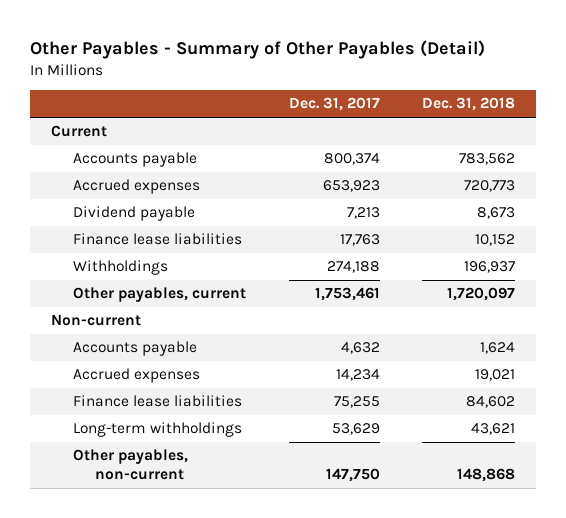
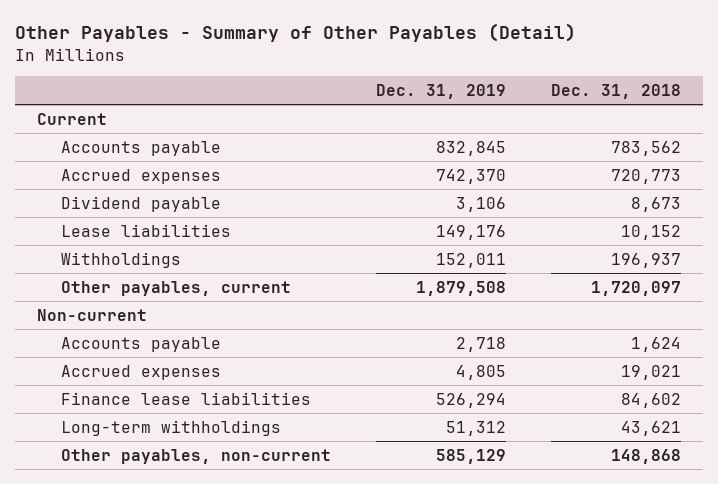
- | Dec. 31, 2017 | Dec. 31, 2018
+ | Dec. 31, 2019 | Dec. 31, 2018
- Finance lease liabilities | 17,763 | 10,152
+ Lease liabilities | 149,176 | 10,152

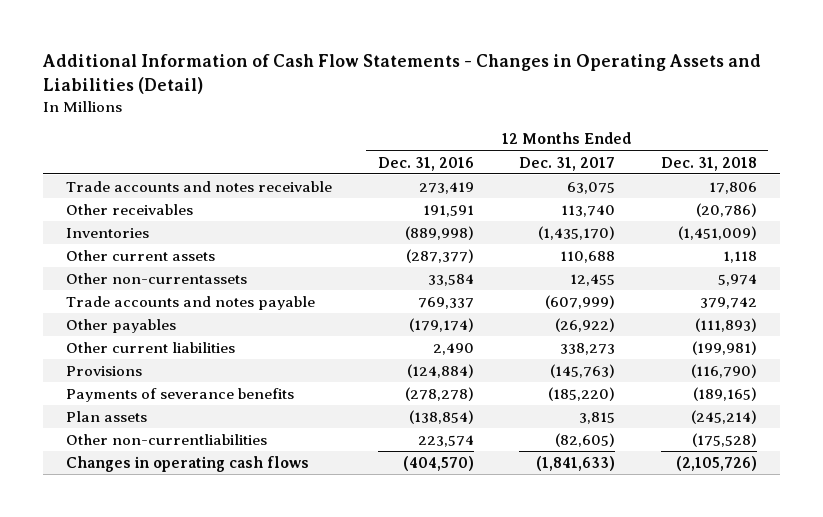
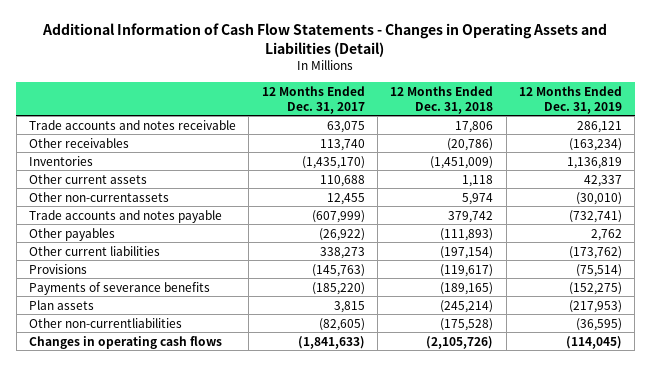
- | 12 Months Ended Dec. 31, 2016 | 12 Months Ended Dec. 31, 2017 | 12 Months Ended Dec. 31, 2018
+ | 12 Months Ended Dec. 31, 2017 | 12 Months Ended Dec. 31, 2018 | 12 Months Ended Dec. 31, 2019
- Other current liabilities | 2,490 | 338,273 | (199,981)
- Provisions | (124,884) | (145,763) | (116,790)
+ Other current liabilities | 338,273 | (197,154) | (173,762)
+ Provisions | (145,763) | (119,617) | (75,514)

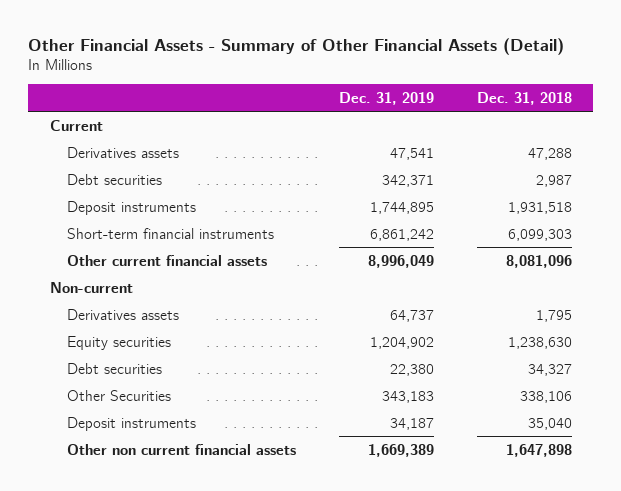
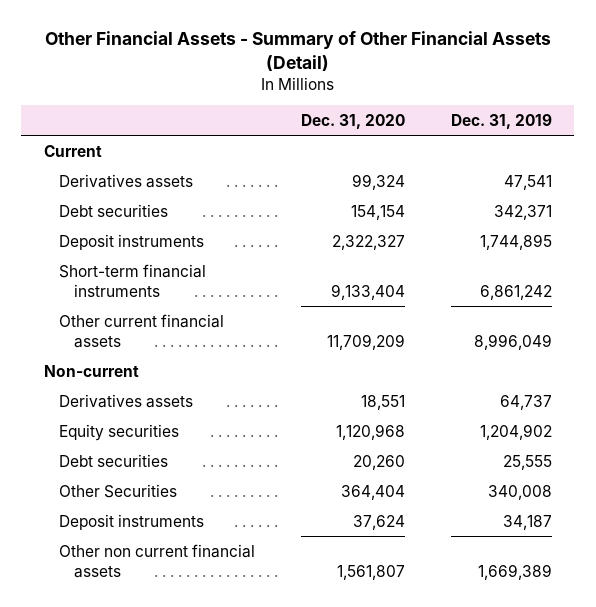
- | Dec. 31, 2019 | Dec. 31, 2018
+ | Dec. 31, 2020 | Dec. 31, 2019
- Debt securities | 22,380 | 34,327
- Other Securities | 343,183 | 338,106
+ Debt securities | 20,260 | 25,555
+ Other Securities | 364,404 | 340,008

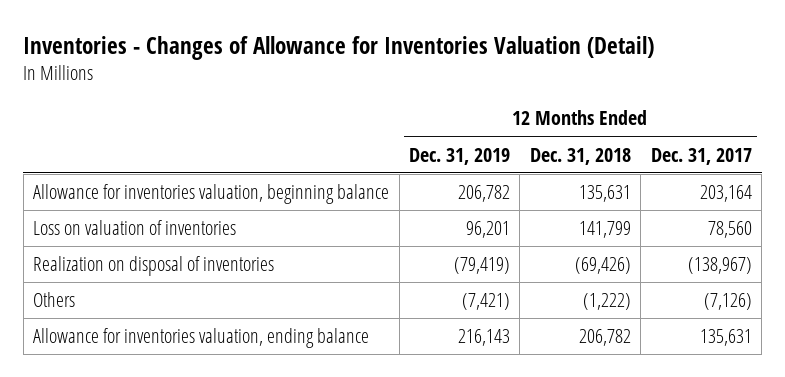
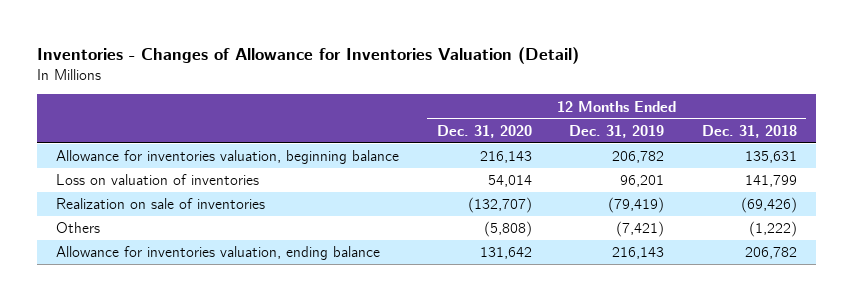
- | 12 Months Ended Dec. 31, 2019 | 12 Months Ended Dec. 31, 2018 | 12 Months Ended Dec. 31, 2017
+ | 12 Months Ended Dec. 31, 2020 | 12 Months Ended Dec. 31, 2019 | 12 Months Ended Dec. 31, 2018
- Realization on disposal of inventories | (79,419) | (69,426) | (138,967)
+ Realization on sale of inventories | (132,707) | (79,419) | (69,426)

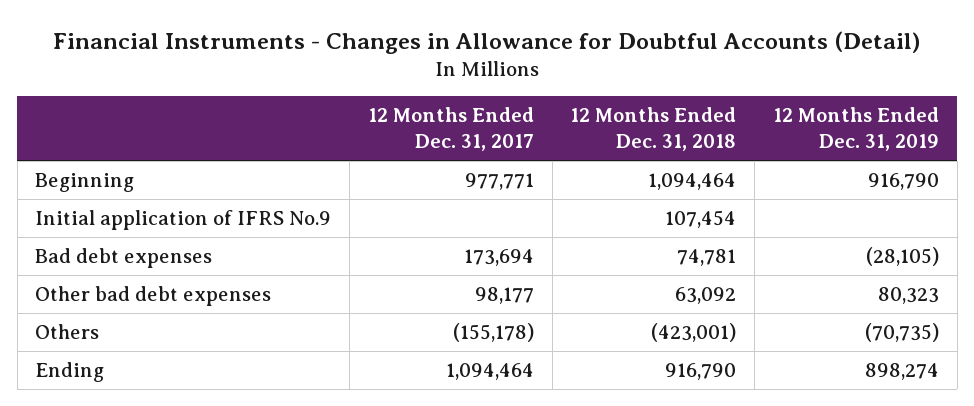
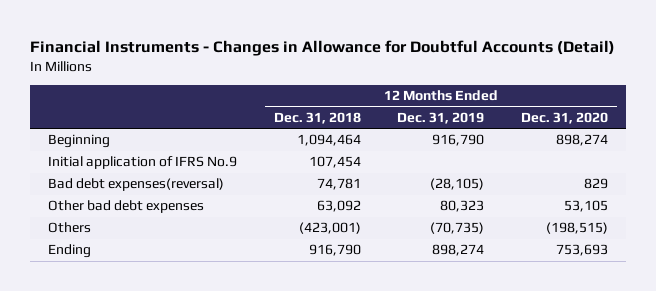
- | 12 Months Ended Dec. 31, 2017 | 12 Months Ended Dec. 31, 2018 | 12 Months Ended Dec. 31, 2019
+ | 12 Months Ended Dec. 31, 2018 | 12 Months Ended Dec. 31, 2019 | 12 Months Ended Dec. 31, 2020
- Bad debt expenses | 173,694 | 74,781 | (28,105)
+ Bad debt expenses(reversal) | 74,781 | (28,105) | 829

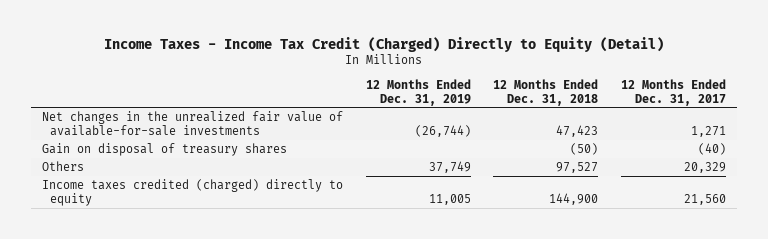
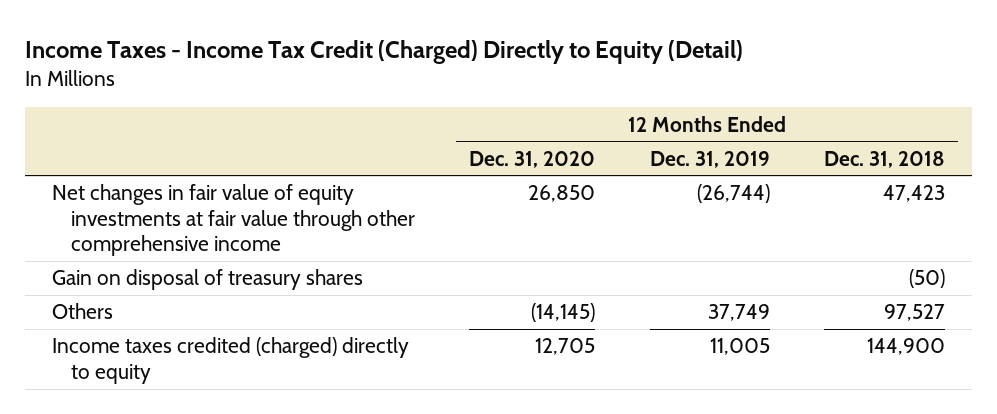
- | 12 Months Ended Dec. 31, 2019 | 12 Months Ended Dec. 31, 2018 | 12 Months Ended Dec. 31, 2017
+ | 12 Months Ended Dec. 31, 2020 | 12 Months Ended Dec. 31, 2019 | 12 Months Ended Dec. 31, 2018
- Net changes in the unrealized fair value of available-for-sale investments | (26,744) | 47,423 | 1,271
+ Net changes in fair value of equity investments at fair value through other comprehensive income | 26,850 | (26,744) | 47,423

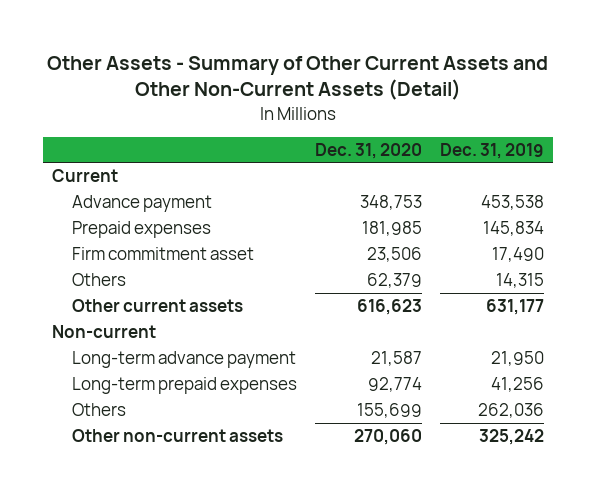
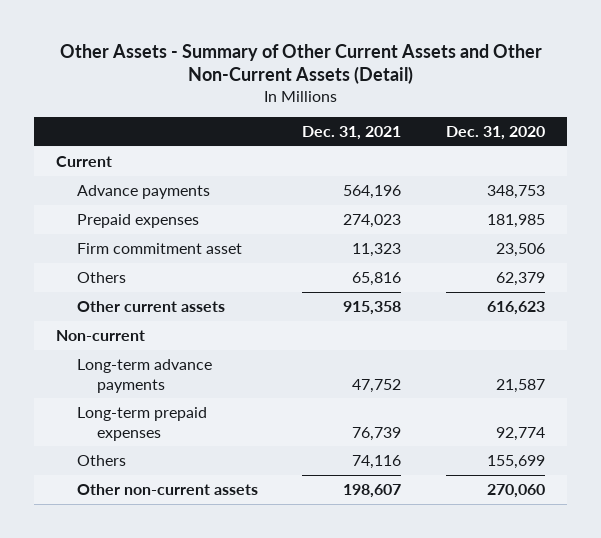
- | Dec. 31, 2020 | Dec. 31, 2019
+ | Dec. 31, 2021 | Dec. 31, 2020
- Advance payment | 348,753 | 453,538
+ Advance payments | 564,196 | 348,753
- Long-term advance payment | 21,587 | 21,950
+ Long-term advance payments | 47,752 | 21,587

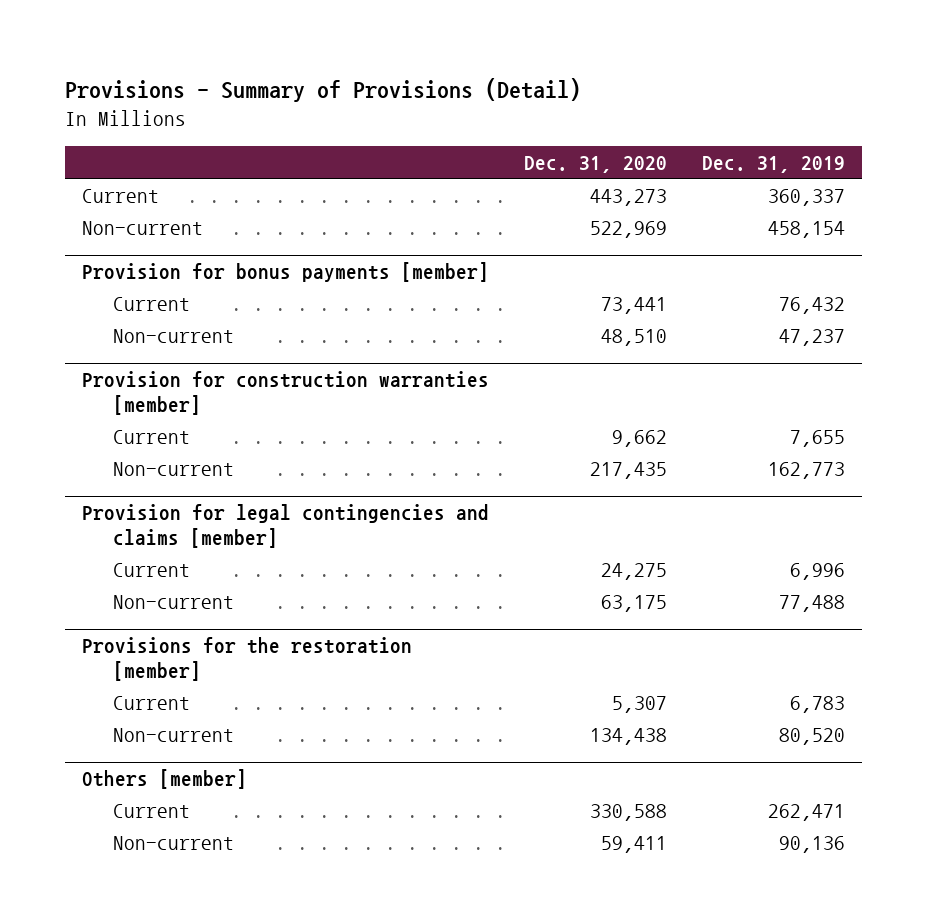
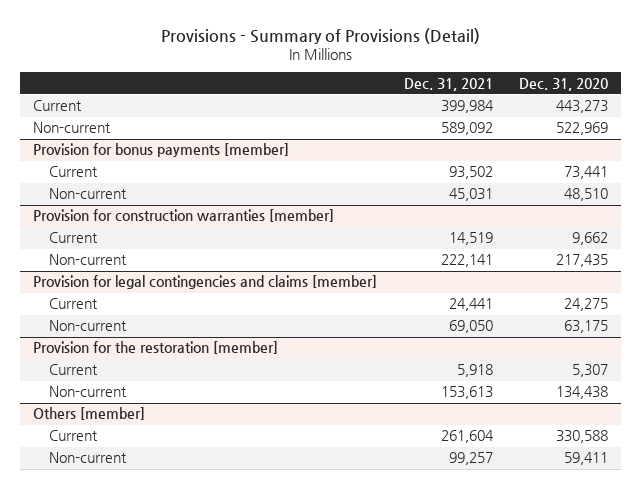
- | Dec. 31, 2020 | Dec. 31, 2019
+ | Dec. 31, 2021 | Dec. 31, 2020
- Provisions for the restoration [member]
+ Provision for the restoration [member]

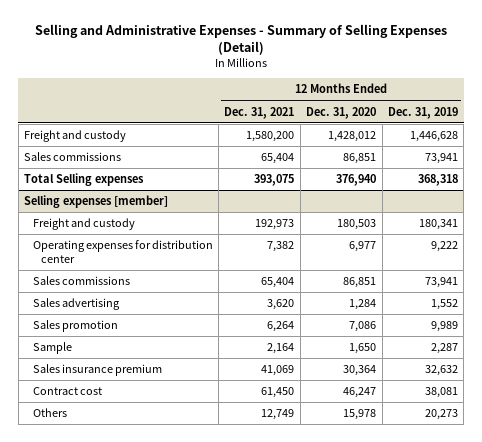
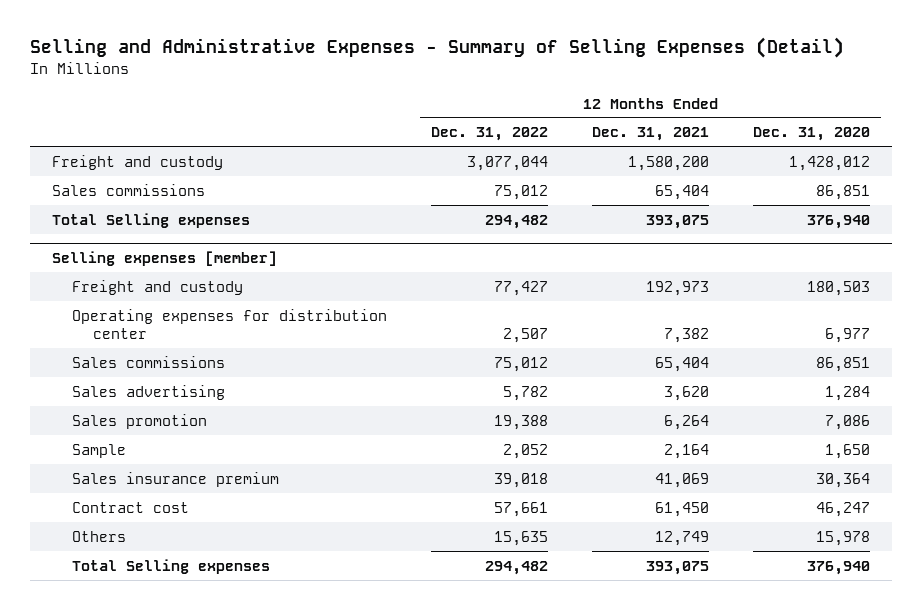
- | 12 Months Ended Dec. 31, 2021 | 12 Months Ended Dec. 31, 2020 | 12 Months Ended Dec. 31, 2019
+ | 12 Months Ended Dec. 31, 2022 | 12 Months Ended Dec. 31, 2021 | 12 Months Ended Dec. 31, 2020
@ Selling expenses [member]
+ Total Selling expenses | 294,482 | 393,075 | 376,940

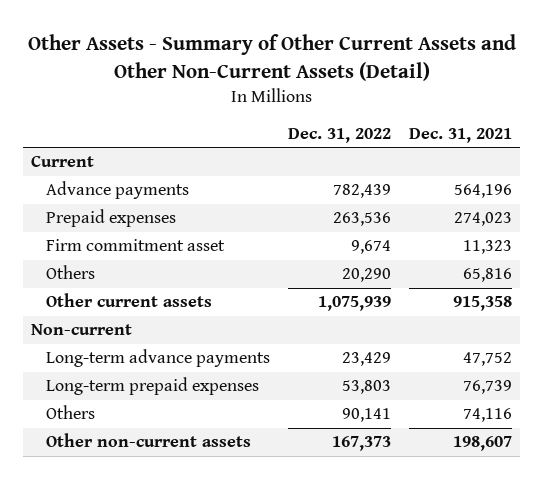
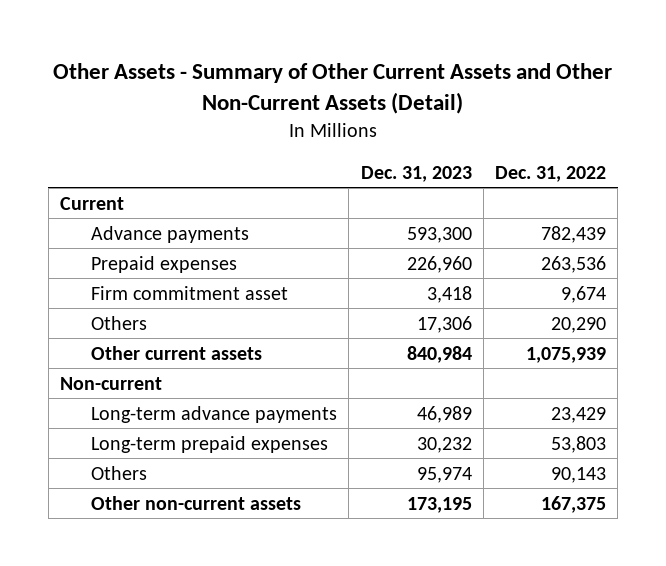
- | Dec. 31, 2022 | Dec. 31, 2021
+ | Dec. 31, 2023 | Dec. 31, 2022
- Others | 90,141 | 74,116
- Other non-current assets | 167,373 | 198,607
+ Others | 95,974 | 90,143
+ Other non-current assets | 173,195 | 167,375

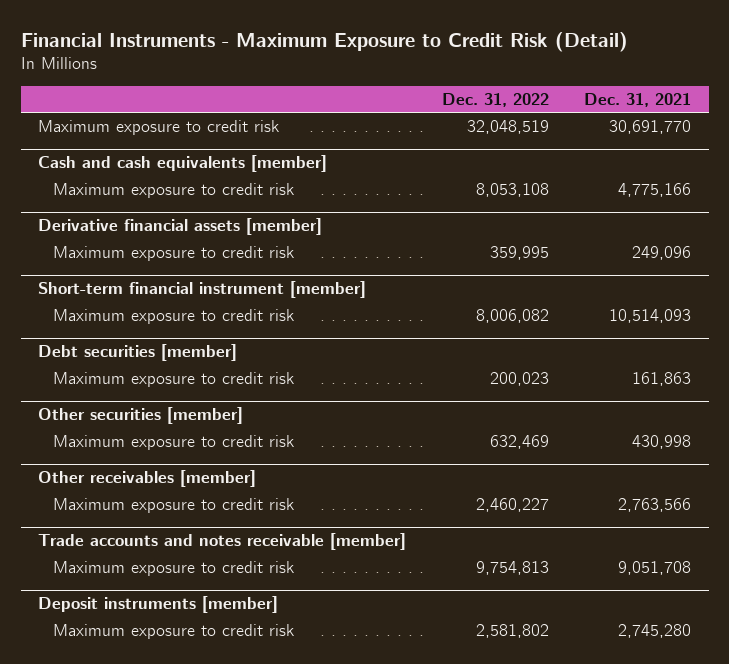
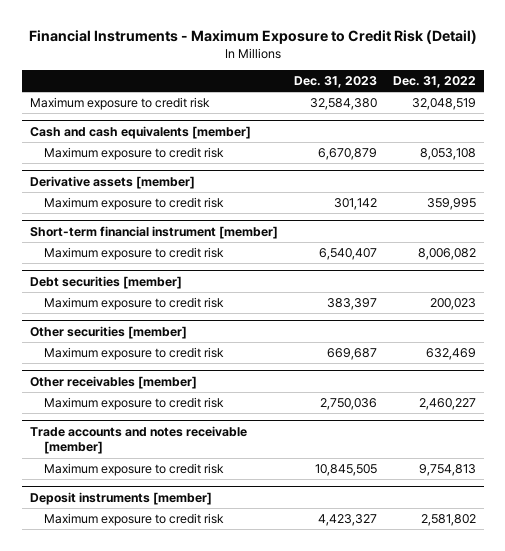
- | Dec. 31, 2022 | Dec. 31, 2021
+ | Dec. 31, 2023 | Dec. 31, 2022
- Derivative financial assets [member]
+ Derivative assets [member]

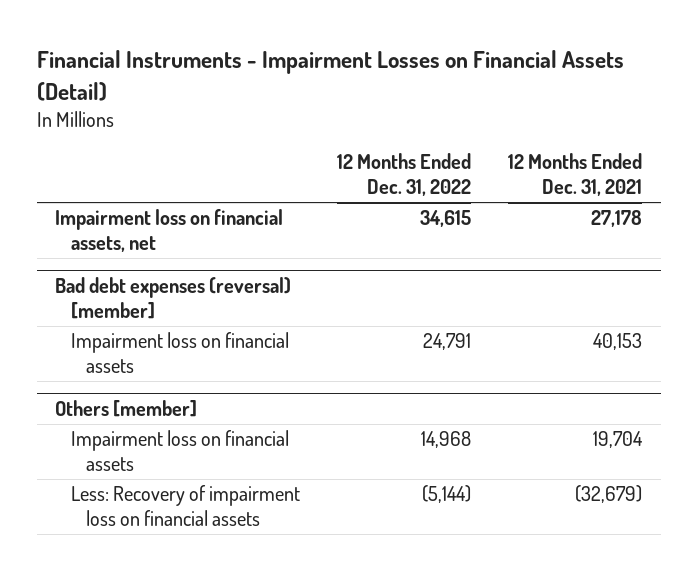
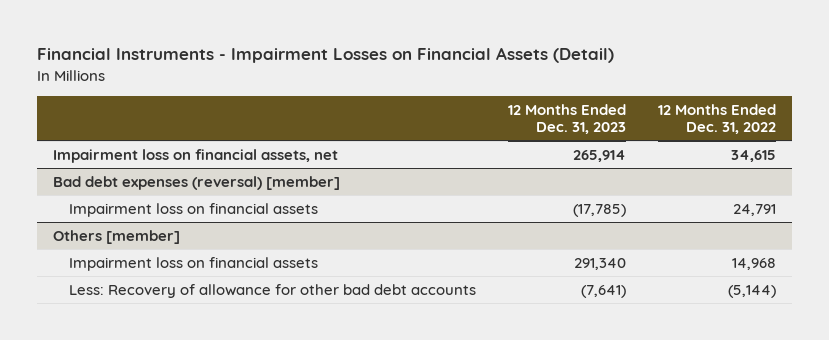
- | 12 Months Ended Dec. 31, 2022 | 12 Months Ended Dec. 31, 2021
+ | 12 Months Ended Dec. 31, 2023 | 12 Months Ended Dec. 31, 2022
@ Others [member]
- Less: Recovery of impairment loss on financial assets | (5,144) | (32,679)
+ Less: Recovery of allowance for other bad debt accounts | (7,641) | (5,144)

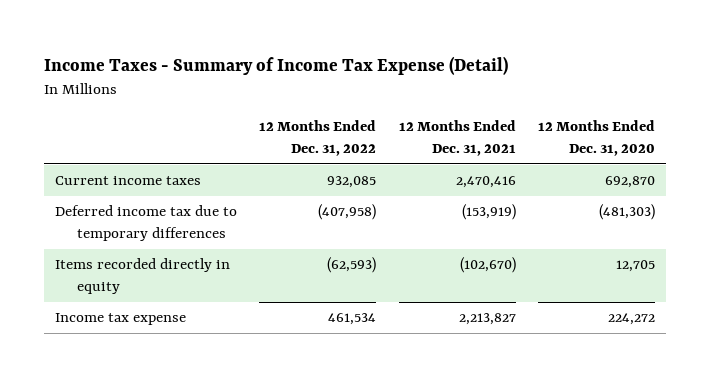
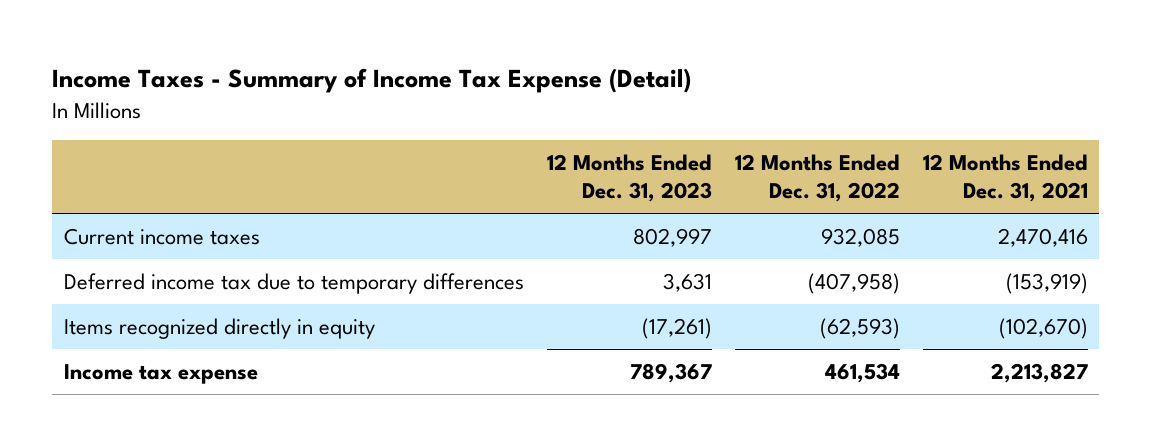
- | 12 Months Ended Dec. 31, 2022 | 12 Months Ended Dec. 31, 2021 | 12 Months Ended Dec. 31, 2020
+ | 12 Months Ended Dec. 31, 2023 | 12 Months Ended Dec. 31, 2022 | 12 Months Ended Dec. 31, 2021
- Items recorded directly in equity | (62,593) | (102,670) | 12,705
+ Items recognized directly in equity | (17,261) | (62,593) | (102,670)

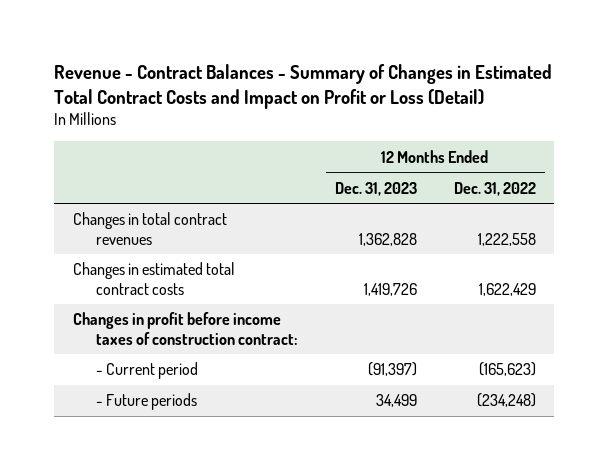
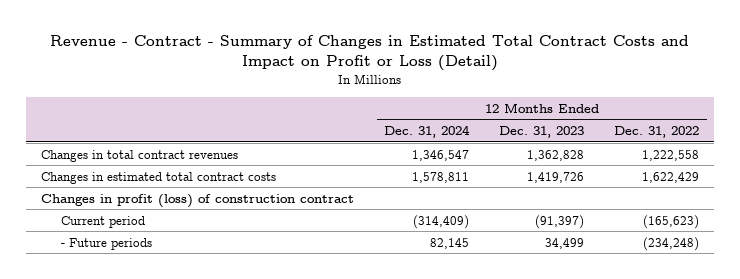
- Revenue - Contract Balances - Summary of Changes in Estimated Total Contract Costs and Impact on Profit or Loss (Detail)
+ Revenue - Contract - Summary of Changes in Estimated Total Contract Costs and Impact on Profit or Loss (Detail)
- | 12 Months Ended Dec. 31, 2023 | 12 Months Ended Dec. 31, 2022
+ | 12 Months Ended Dec. 31, 2024 | 12 Months Ended Dec. 31, 2023 | 12 Months Ended Dec. 31, 2022
- Changes in profit before income taxes of construction contract:
- - Current period | (91,397) | (165,623)
+ Changes in profit (loss) of construction contract
+ Current period | (314,409) | (91,397) | (165,623)

